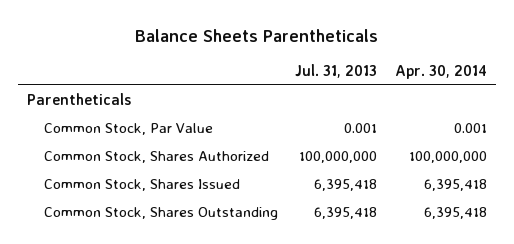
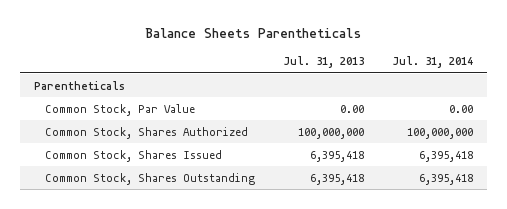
- | Jul. 31, 2013 | Apr. 30, 2014
+ | Jul. 31, 2013 | Jul. 31, 2014
- Common Stock, Par Value | 0.001 | 0.001
+ Common Stock, Par Value | 0.00 | 0.00

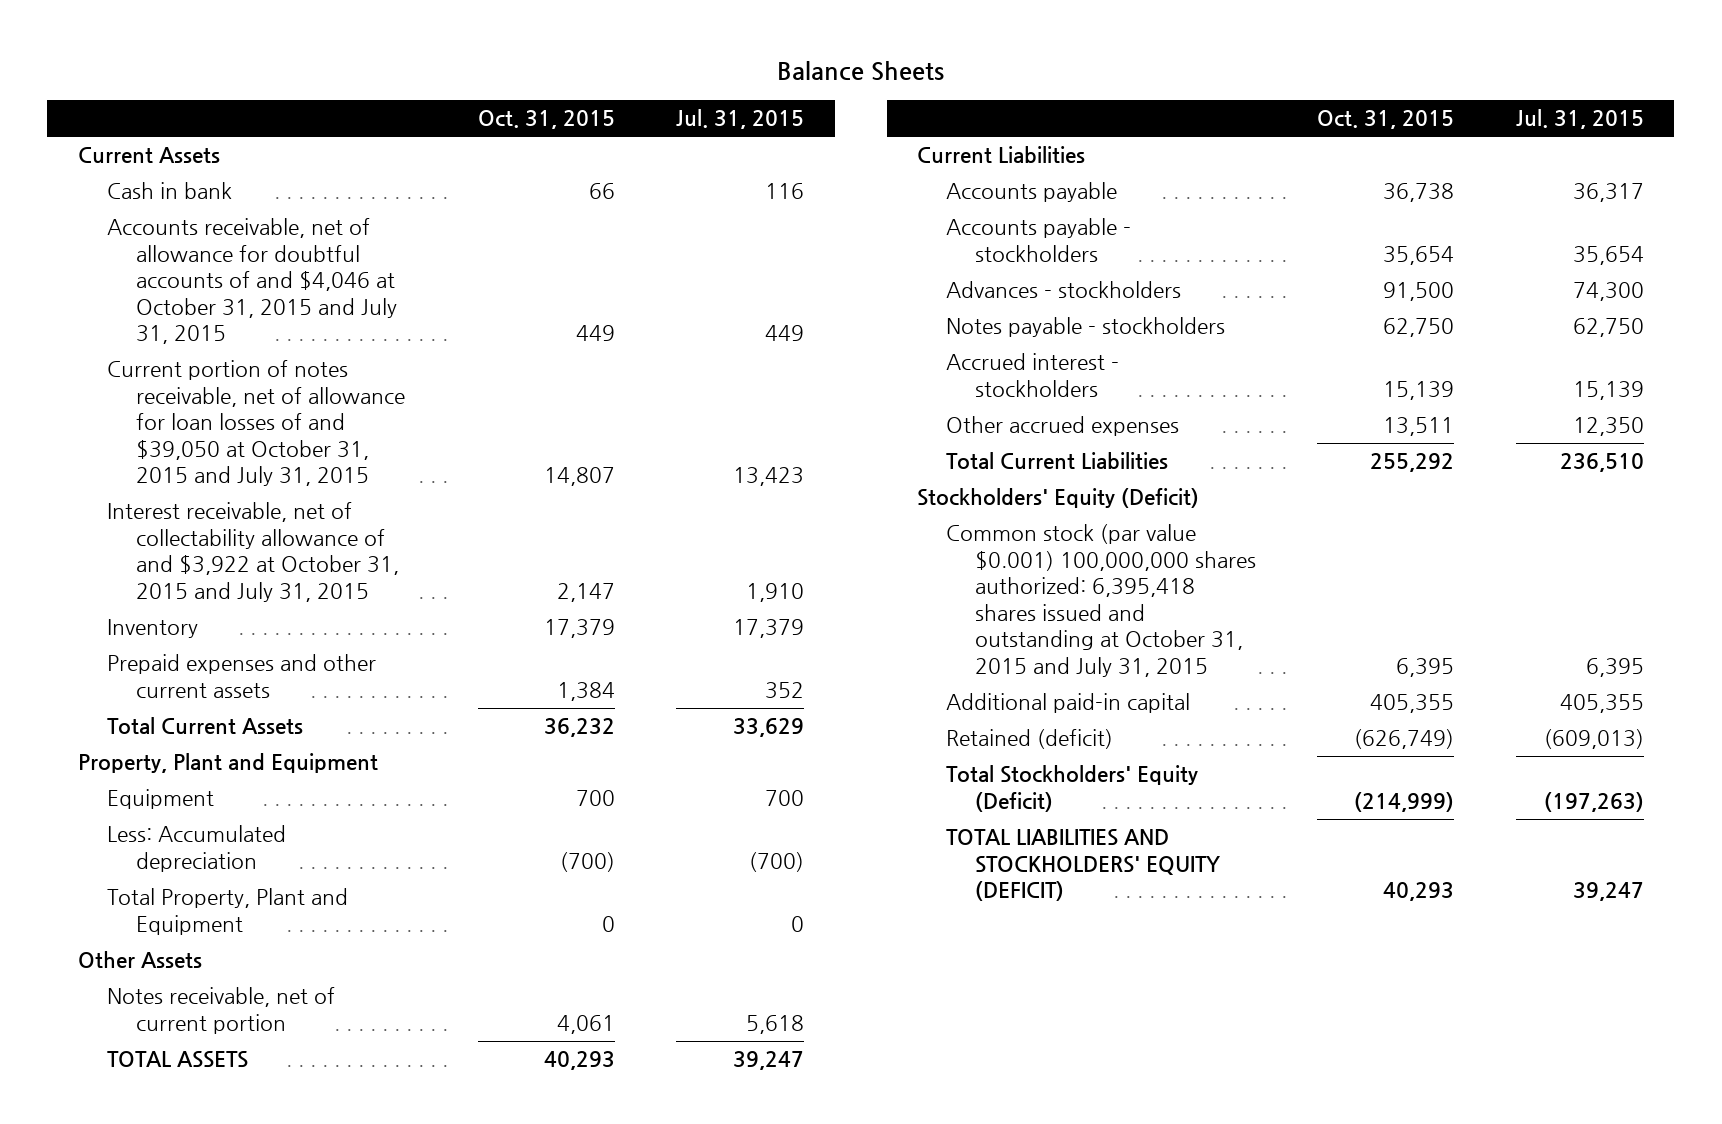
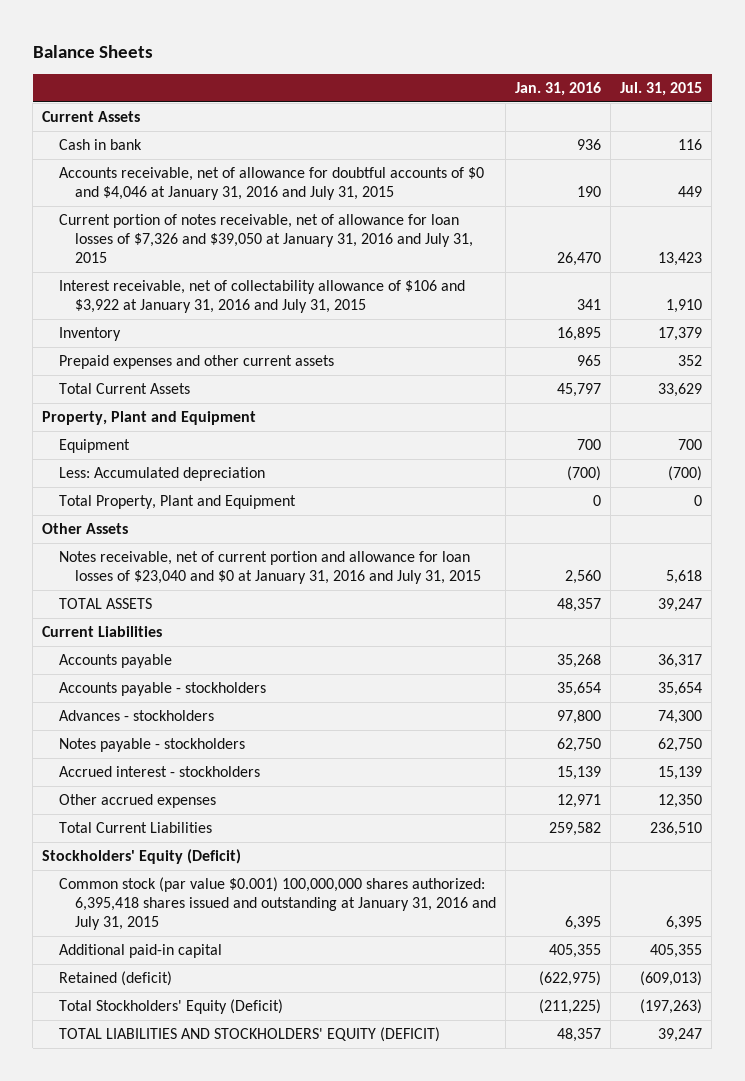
- | Oct. 31, 2015 | Jul. 31, 2015
+ | Jan. 31, 2016 | Jul. 31, 2015
- Accounts receivable, net of allowance for doubtful accounts of and $4,046 at October 31, 2015 and July 31, 2015 | 449 | 449
- Current portion of notes receivable, net of allowance for loan losses of and $39,050 at October 31, 2015 and July 31, 2015 | 14,807 | 13,423
- Interest receivable, net of collectability allowance of and $3,922 at October 31, 2015 and July 31, 2015 | 2,147 | 1,910
+ Accounts receivable, net of allowance for doubtful accounts of $0 and $4,046 at January 31, 2016 and July 31, 2015 | 190 | 449
+ Current portion of notes receivable, net of allowance for loan losses of $7,326 and $39,050 at January 31, 2016 and July 31, 2015 | 26,470 | 13,423
+ Interest receivable, net of collectability allowance of $106 and $3,922 at January 31, 2016 and July 31, 2015 | 341 | 1,910
- Notes receivable, net of current portion | 4,061 | 5,618
+ Notes receivable, net of current portion and allowance for loan losses of $23,040 and $0 at January 31, 2016 and July 31, 2015 | 2,560 | 5,618
- Common stock (par value $0.001) 100,000,000 shares authorized: 6,395,418 shares issued and outstanding at October 31, 2015 and July 31, 2015 | 6,395 | 6,395
+ Common stock (par value $0.001) 100,000,000 shares authorized: 6,395,418 shares issued and outstanding at January 31, 2016 and July 31, 2015 | 6,395 | 6,395

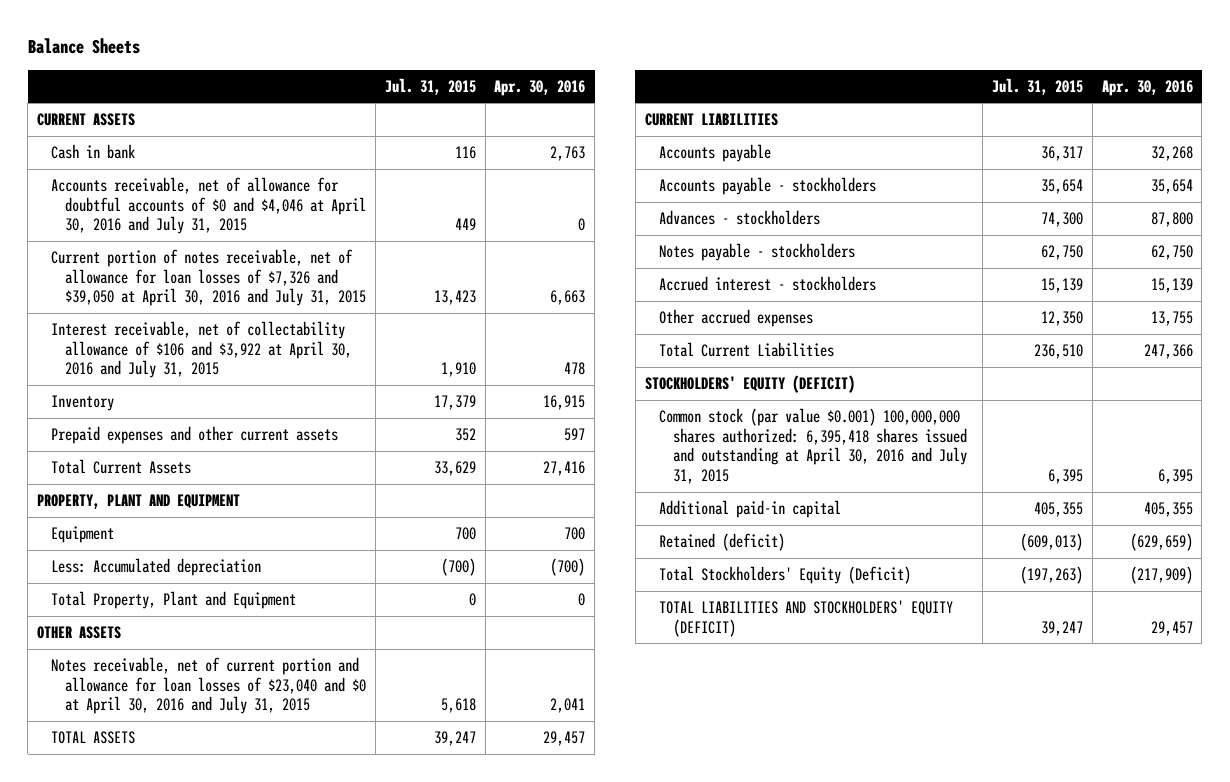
- | Jan. 31, 2016 | Jul. 31, 2015
+ | Jul. 31, 2015 | Apr. 30, 2016
- Current Assets
+ CURRENT ASSETS
- Accounts receivable, net of allowance for doubtful accounts of $0 and $4,046 at January 31, 2016 and July 31, 2015 | 190 | 449
- Current portion of notes receivable, net of allowance for loan losses of $7,326 and $39,050 at January 31, 2016 and July 31, 2015 | 26,470 | 13,423
- Interest receivable, net of collectability allowance of $106 and $3,922 at January 31, 2016 and July 31, 2015 | 341 | 1,910
+ Accounts receivable, net of allowance for doubtful accounts of $0 and $4,046 at April 30, 2016 and July 31, 2015 | 449 | 0
+ Current portion of notes receivable, net of allowance for loan losses of $7,326 and $39,050 at April 30, 2016 and July 31, 2015 | 13,423 | 6,663
+ Interest receivable, net of collectability allowance of $106 and $3,922 at April 30, 2016 and July 31, 2015 | 1,910 | 478
- Property, Plant and Equipment
+ PROPERTY, PLANT AND EQUIPMENT
- Other Assets
- Notes receivable, net of current portion and allowance for loan losses of $23,040 and $0 at January 31, 2016 and July 31, 2015 | 2,560 | 5,618
+ OTHER ASSETS
+ Notes receivable, net of current portion and allowance for loan losses of $23,040 and $0 at April 30, 2016 and July 31, 2015 | 5,618 | 2,041
- Current Liabilities
+ CURRENT LIABILITIES
- Stockholders' Equity (Deficit)
- Common stock (par value $0.001) 100,000,000 shares authorized: 6,395,418 shares issued and outstanding at January 31, 2016 and July 31, 2015 | 6,395 | 6,395
+ STOCKHOLDERS' EQUITY (DEFICIT)
+ Common stock (par value $0.001) 100,000,000 shares authorized: 6,395,418 shares issued and outstanding at April 30, 2016 and July 31, 2015 | 6,395 | 6,395

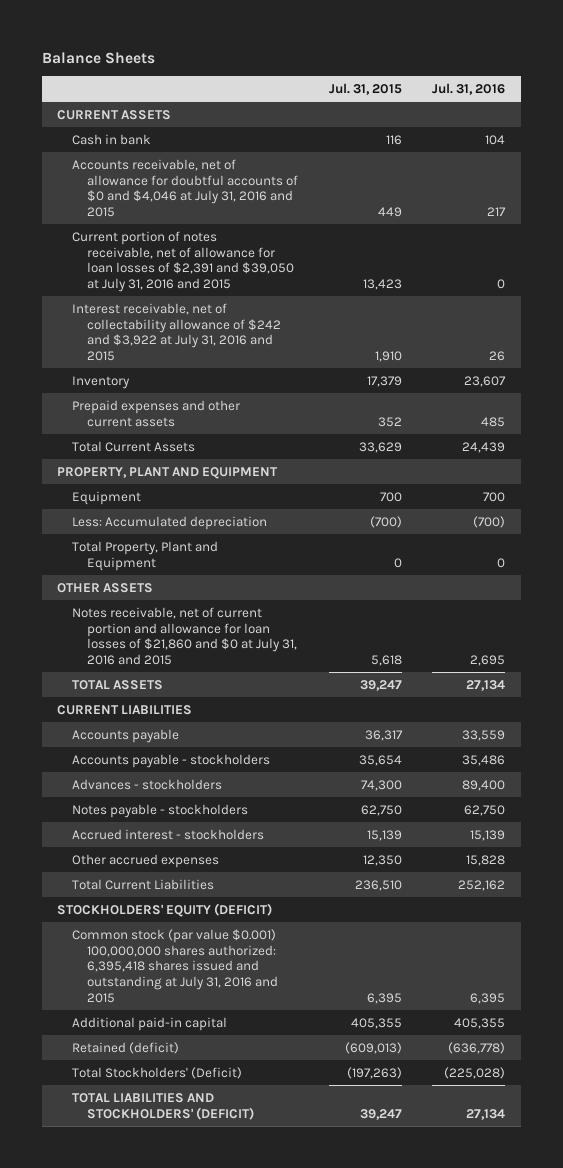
- | Jul. 31, 2015 | Apr. 30, 2016
+ | Jul. 31, 2015 | Jul. 31, 2016
- Accounts receivable, net of allowance for doubtful accounts of $0 and $4,046 at April 30, 2016 and July 31, 2015 | 449 | 0
- Current portion of notes receivable, net of allowance for loan losses of $7,326 and $39,050 at April 30, 2016 and July 31, 2015 | 13,423 | 6,663
- Interest receivable, net of collectability allowance of $106 and $3,922 at April 30, 2016 and July 31, 2015 | 1,910 | 478
+ Accounts receivable, net of allowance for doubtful accounts of $0 and $4,046 at July 31, 2016 and 2015 | 449 | 217
+ Current portion of notes receivable, net of allowance for loan losses of $2,391 and $39,050 at July 31, 2016 and 2015 | 13,423 | 0
+ Interest receivable, net of collectability allowance of $242 and $3,922 at July 31, 2016 and 2015 | 1,910 | 26
- Notes receivable, net of current portion and allowance for loan losses of $23,040 and $0 at April 30, 2016 and July 31, 2015 | 5,618 | 2,041
+ Notes receivable, net of current portion and allowance for loan losses of $21,860 and $0 at July 31, 2016 and 2015 | 5,618 | 2,695
- Common stock (par value $0.001) 100,000,000 shares authorized: 6,395,418 shares issued and outstanding at April 30, 2016 and July 31, 2015 | 6,395 | 6,395
+ Common stock (par value $0.001) 100,000,000 shares authorized: 6,395,418 shares issued and outstanding at July 31, 2016 and 2015 | 6,395 | 6,395
- Total Stockholders' Equity (Deficit) | (197,263) | (217,909)
- TOTAL LIABILITIES AND STOCKHOLDERS' EQUITY (DEFICIT) | 39,247 | 29,457
+ Total Stockholders' (Deficit) | (197,263) | (225,028)
+ TOTAL LIABILITIES AND STOCKHOLDERS' (DEFICIT) | 39,247 | 27,134

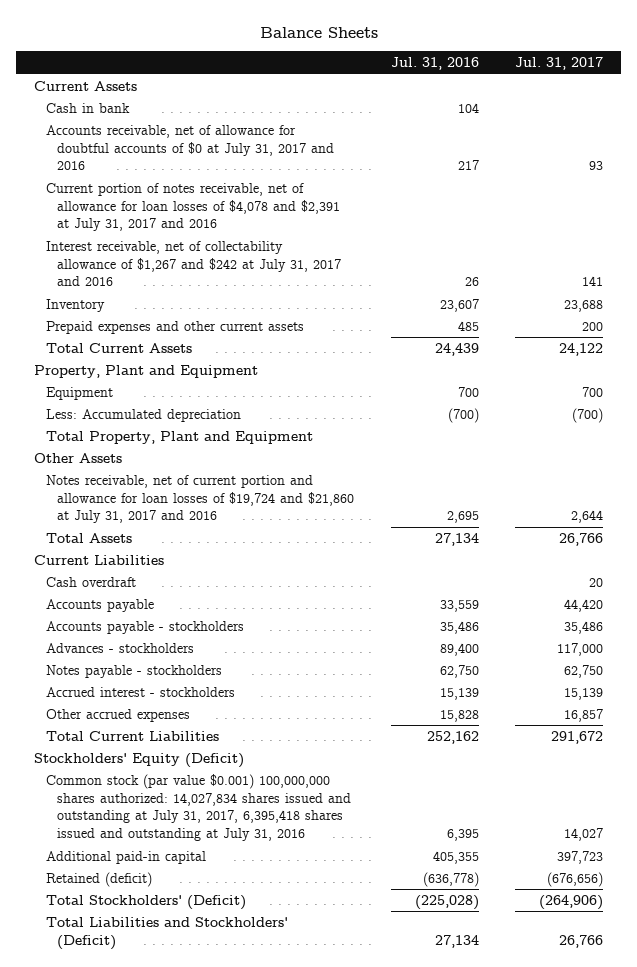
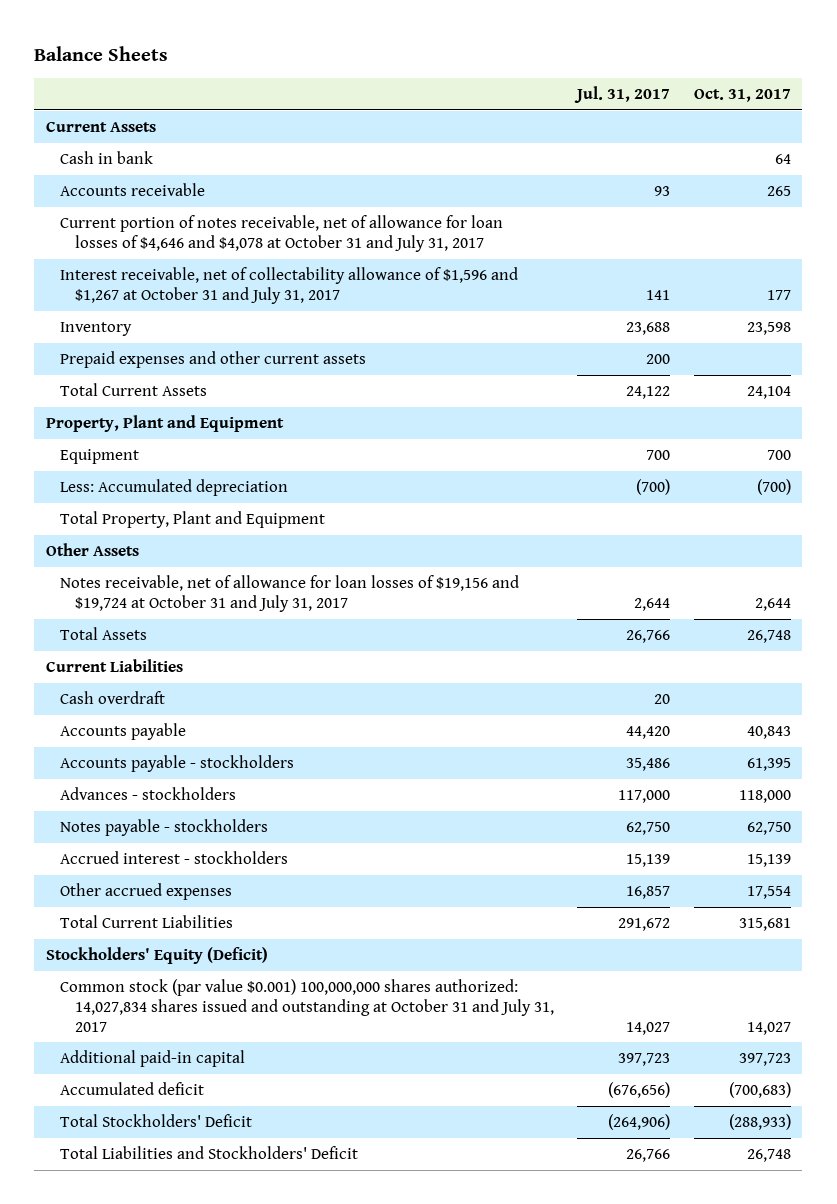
- | Jul. 31, 2016 | Jul. 31, 2017
+ | Jul. 31, 2017 | Oct. 31, 2017
- Accounts receivable, net of allowance for doubtful accounts of $0 at July 31, 2017 and 2016 | 217 | 93
- Current portion of notes receivable, net of allowance for loan losses of $4,078 and $2,391 at July 31, 2017 and 2016
- Interest receivable, net of collectability allowance of $1,267 and $242 at July 31, 2017 and 2016 | 26 | 141
+ Accounts receivable | 93 | 265
+ Current portion of notes receivable, net of allowance for loan losses of $4,646 and $4,078 at October 31 and July 31, 2017
+ Interest receivable, net of collectability allowance of $1,596 and $1,267 at October 31 and July 31, 2017 | 141 | 177
- Notes receivable, net of current portion and allowance for loan losses of $19,724 and $21,860 at July 31, 2017 and 2016 | 2,695 | 2,644
+ Notes receivable, net of allowance for loan losses of $19,156 and $19,724 at October 31 and July 31, 2017 | 2,644 | 2,644
- Common stock (par value $0.001) 100,000,000 shares authorized: 14,027,834 shares issued and outstanding at July 31, 2017, 6,395,418 shares issued and outstanding at July 31, 2016 | 6,395 | 14,027
+ Common stock (par value $0.001) 100,000,000 shares authorized: 14,027,834 shares issued and outstanding at October 31 and July 31, 2017 | 14,027 | 14,027
- Retained (deficit) | (636,778) | (676,656)
- Total Stockholders' (Deficit) | (225,028) | (264,906)
- Total Liabilities and Stockholders' (Deficit) | 27,134 | 26,766
+ Accumulated deficit | (676,656) | (700,683)
+ Total Stockholders' Deficit | (264,906) | (288,933)
+ Total Liabilities and Stockholders' Deficit | 26,766 | 26,748

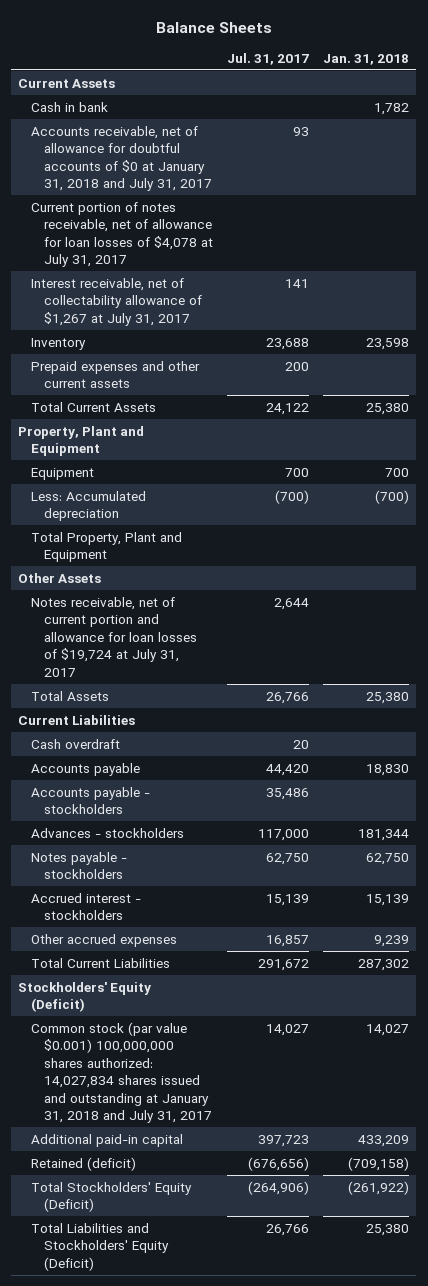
- | Jul. 31, 2017 | Oct. 31, 2017
+ | Jul. 31, 2017 | Jan. 31, 2018
- Accounts receivable | 93 | 265
- Current portion of notes receivable, net of allowance for loan losses of $4,646 and $4,078 at October 31 and July 31, 2017
- Interest receivable, net of collectability allowance of $1,596 and $1,267 at October 31 and July 31, 2017 | 141 | 177
+ Accounts receivable, net of allowance for doubtful accounts of $0 at January 31, 2018 and July 31, 2017 | 93 |
+ Current portion of notes receivable, net of allowance for loan losses of $4,078 at July 31, 2017
+ Interest receivable, net of collectability allowance of $1,267 at July 31, 2017 | 141 |
- Notes receivable, net of allowance for loan losses of $19,156 and $19,724 at October 31 and July 31, 2017 | 2,644 | 2,644
+ Notes receivable, net of current portion and allowance for loan losses of $19,724 at July 31, 2017 | 2,644 |
- Common stock (par value $0.001) 100,000,000 shares authorized: 14,027,834 shares issued and outstanding at October 31 and July 31, 2017 | 14,027 | 14,027
+ Common stock (par value $0.001) 100,000,000 shares authorized: 14,027,834 shares issued and outstanding at January 31, 2018 and July 31, 2017 | 14,027 | 14,027
- Accumulated deficit | (676,656) | (700,683)
- Total Stockholders' Deficit | (264,906) | (288,933)
- Total Liabilities and Stockholders' Deficit | 26,766 | 26,748
+ Retained (deficit) | (676,656) | (709,158)
+ Total Stockholders' Equity (Deficit) | (264,906) | (261,922)
+ Total Liabilities and Stockholders' Equity (Deficit) | 26,766 | 25,380

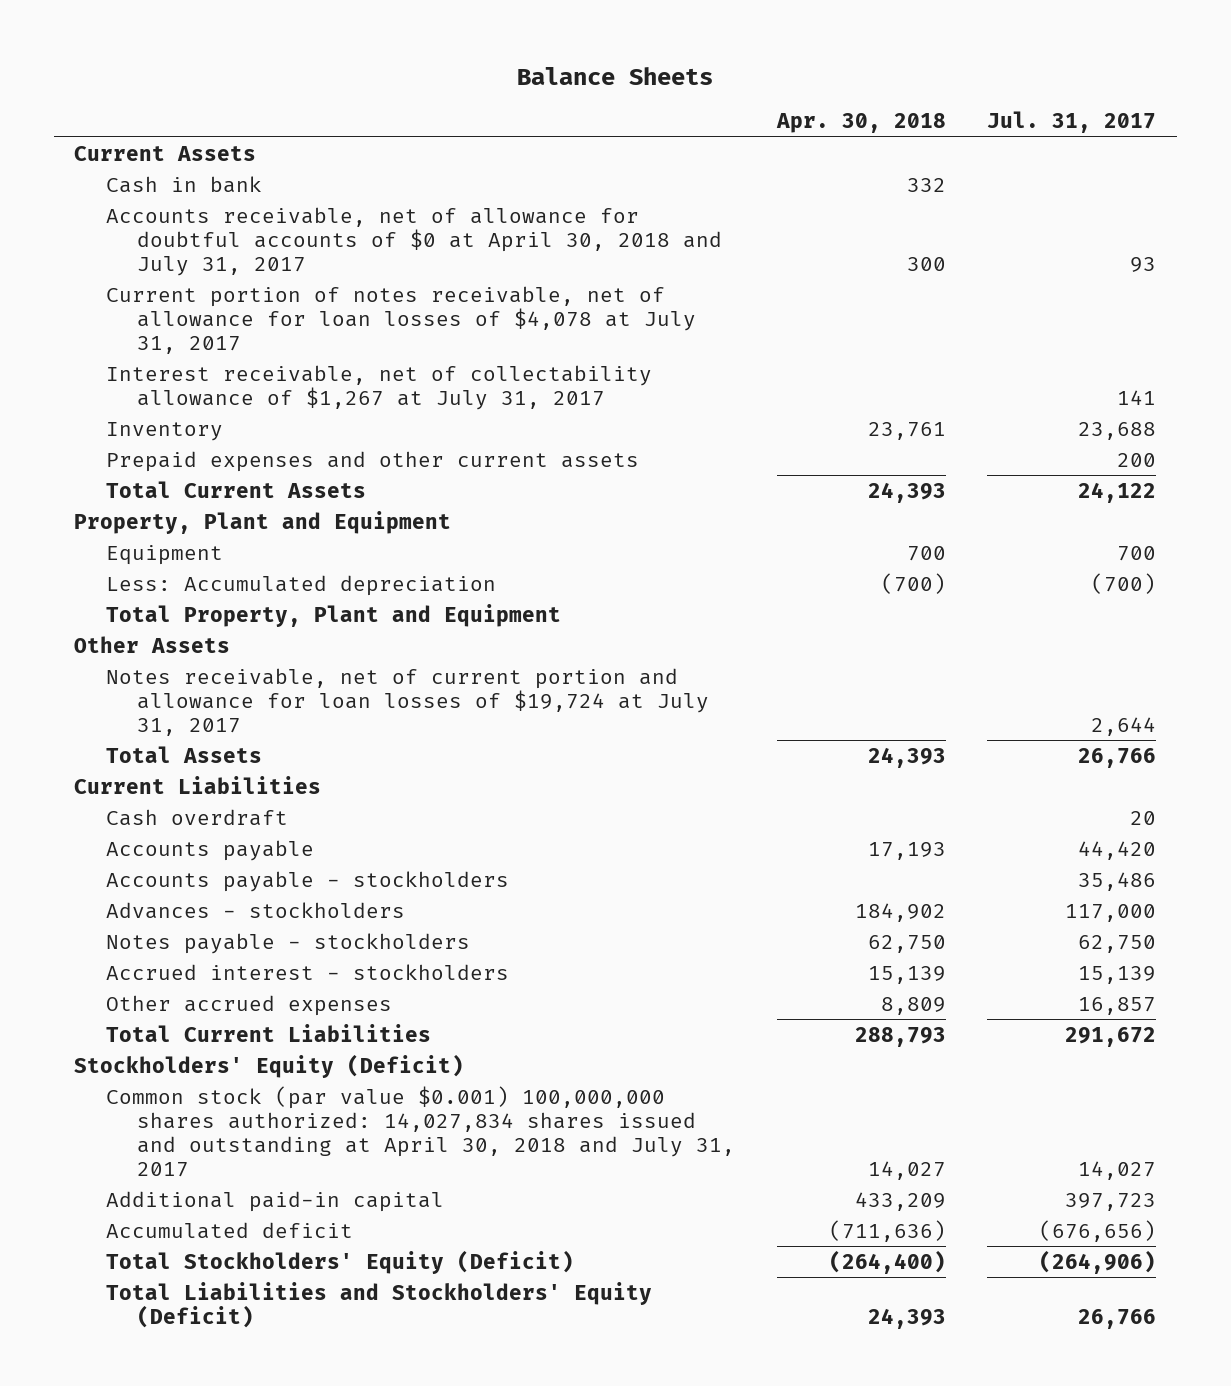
- | Jul. 31, 2017 | Jan. 31, 2018
+ | Apr. 30, 2018 | Jul. 31, 2017
- Accounts receivable, net of allowance for doubtful accounts of $0 at January 31, 2018 and July 31, 2017 | 93 |
+ Accounts receivable, net of allowance for doubtful accounts of $0 at April 30, 2018 and July 31, 2017 | 300 | 93
- Common stock (par value $0.001) 100,000,000 shares authorized: 14,027,834 shares issued and outstanding at January 31, 2018 and July 31, 2017 | 14,027 | 14,027
+ Common stock (par value $0.001) 100,000,000 shares authorized: 14,027,834 shares issued and outstanding at April 30, 2018 and July 31, 2017 | 14,027 | 14,027
- Retained (deficit) | (676,656) | (709,158)
+ Accumulated deficit | (711,636) | (676,656)

